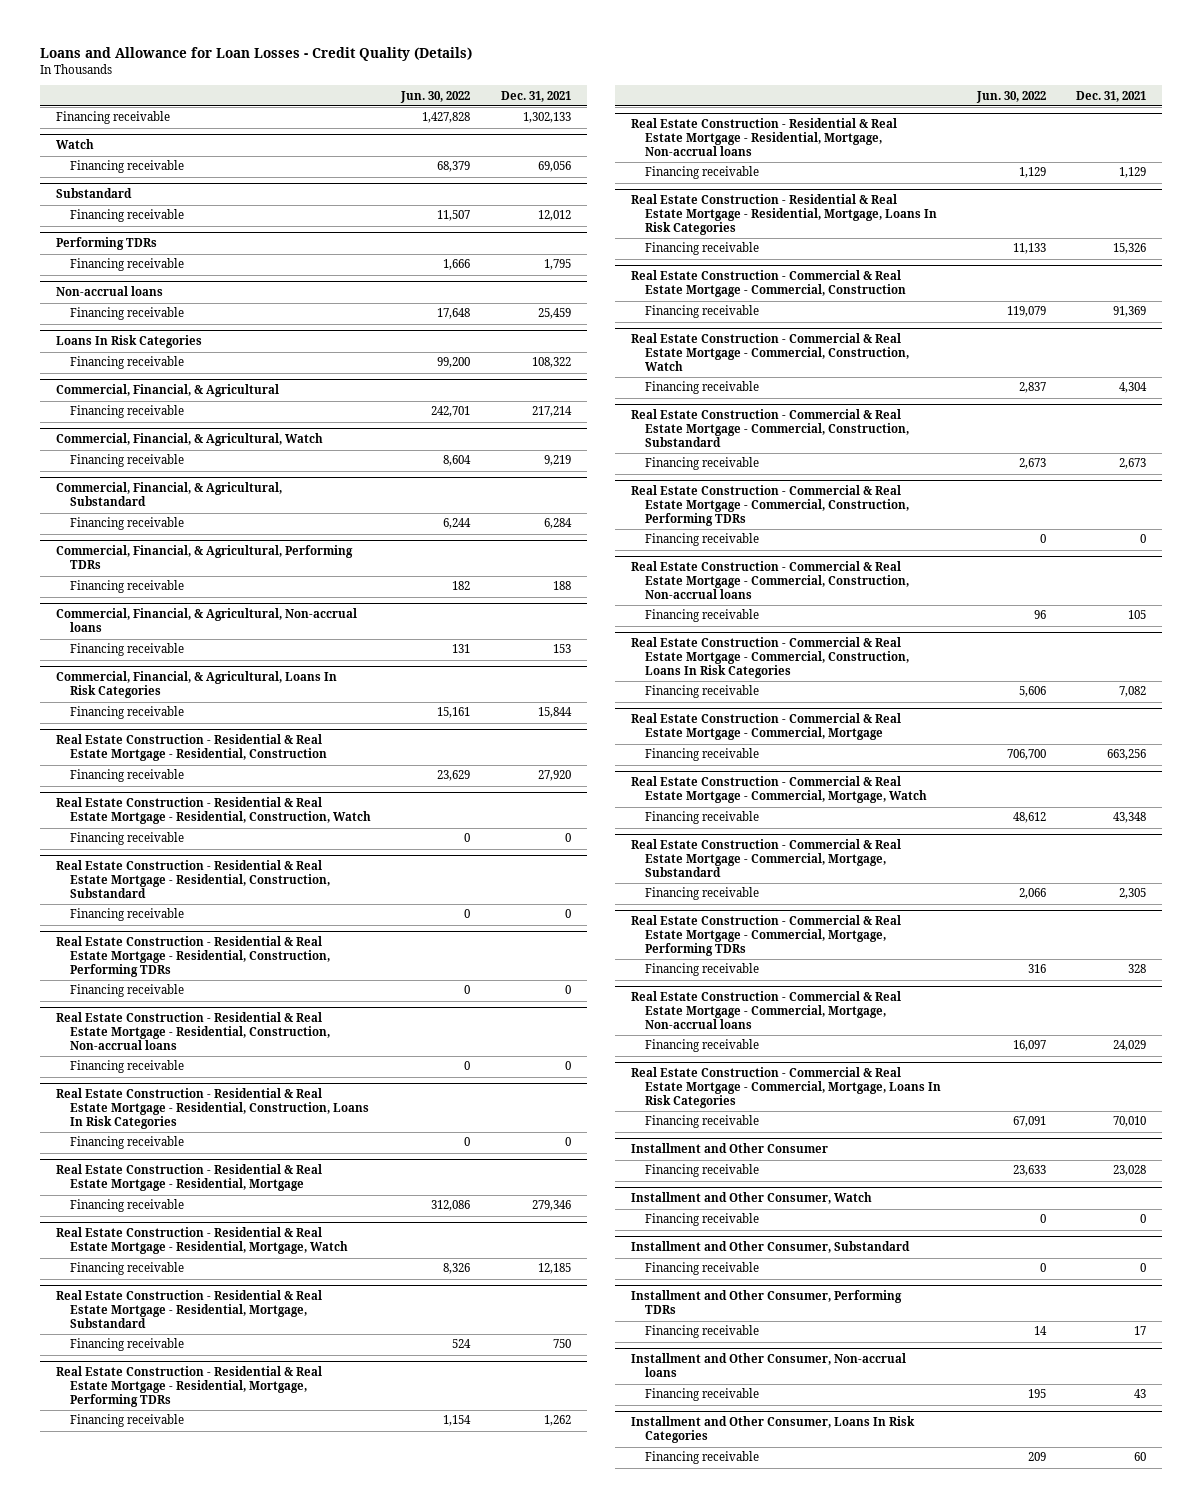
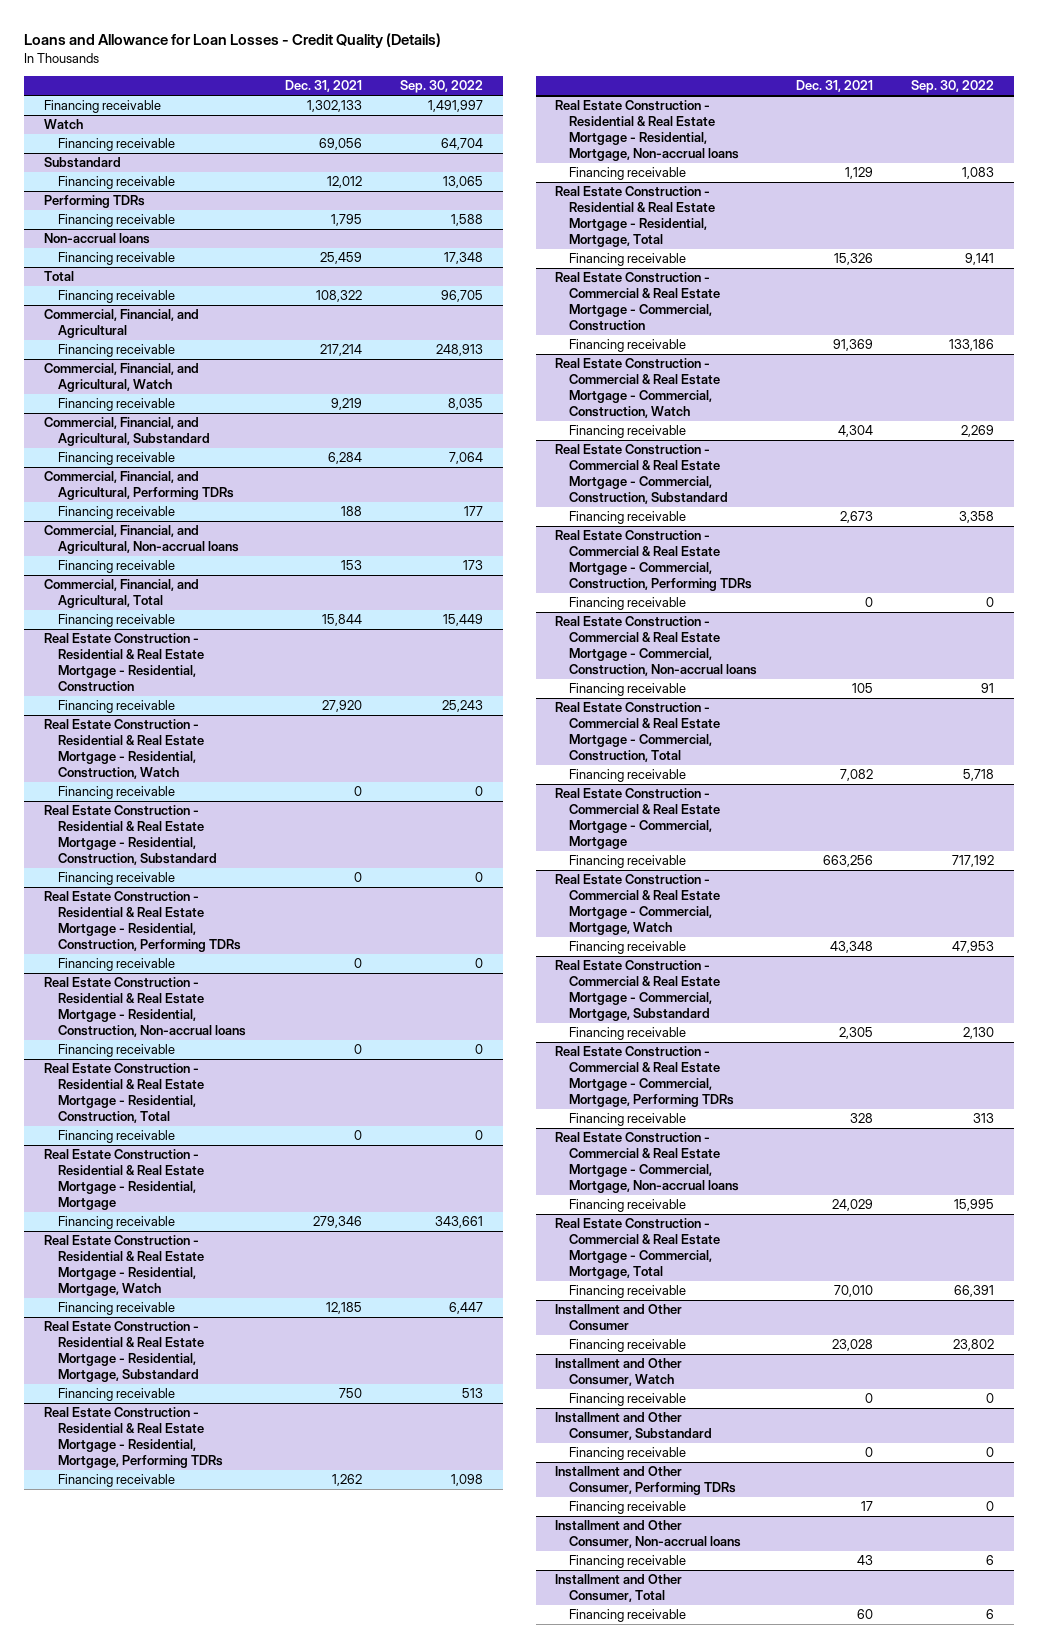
- | Jun. 30, 2022 | Dec. 31, 2021
+ | Dec. 31, 2021 | Sep. 30, 2022
- Loans In Risk Categories
+ Total
- Commercial, Financial, & Agricultural
+ Commercial, Financial, and Agricultural
- Commercial, Financial, & Agricultural, Watch
+ Commercial, Financial, and Agricultural, Watch
- Commercial, Financial, & Agricultural, Substandard
+ Commercial, Financial, and Agricultural, Substandard
- Commercial, Financial, & Agricultural, Performing TDRs
+ Commercial, Financial, and Agricultural, Performing TDRs
- Commercial, Financial, & Agricultural, Non-accrual loans
+ Commercial, Financial, and Agricultural, Non-accrual loans
- Commercial, Financial, & Agricultural, Loans In Risk Categories
+ Commercial, Financial, and Agricultural, Total
- Real Estate Construction - Residential & Real Estate Mortgage - Residential, Construction, Loans In Risk Categories
+ Real Estate Construction - Residential & Real Estate Mortgage - Residential, Construction, Total
- Real Estate Construction - Residential & Real Estate Mortgage - Residential, Mortgage, Loans In Risk Categories
+ Real Estate Construction - Residential & Real Estate Mortgage - Residential, Mortgage, Total
- Real Estate Construction - Commercial & Real Estate Mortgage - Commercial, Construction, Loans In Risk Categories
+ Real Estate Construction - Commercial & Real Estate Mortgage - Commercial, Construction, Total
- Real Estate Construction - Commercial & Real Estate Mortgage - Commercial, Mortgage, Loans In Risk Categories
+ Real Estate Construction - Commercial & Real Estate Mortgage - Commercial, Mortgage, Total
- Installment and Other Consumer, Loans In Risk Categories
+ Installment and Other Consumer, Total

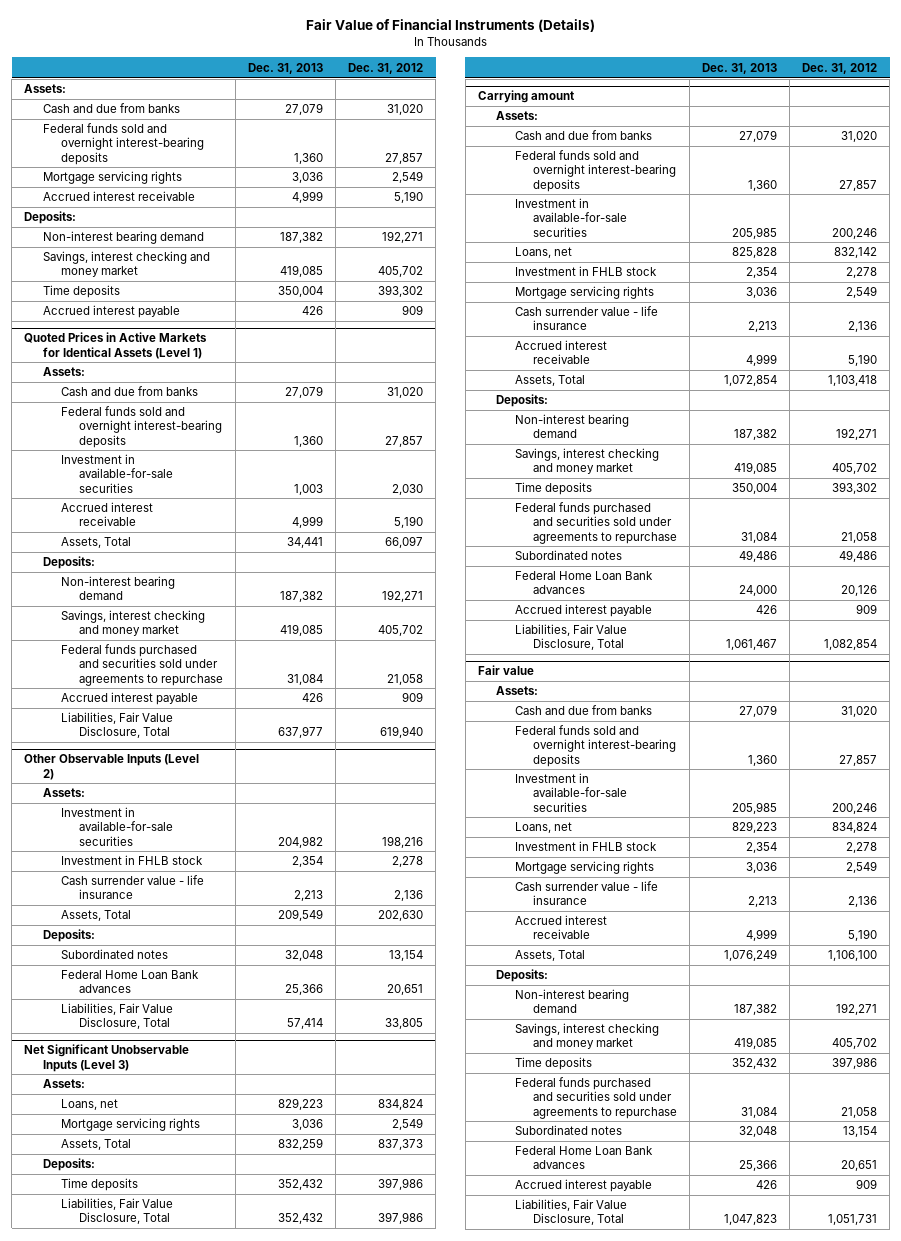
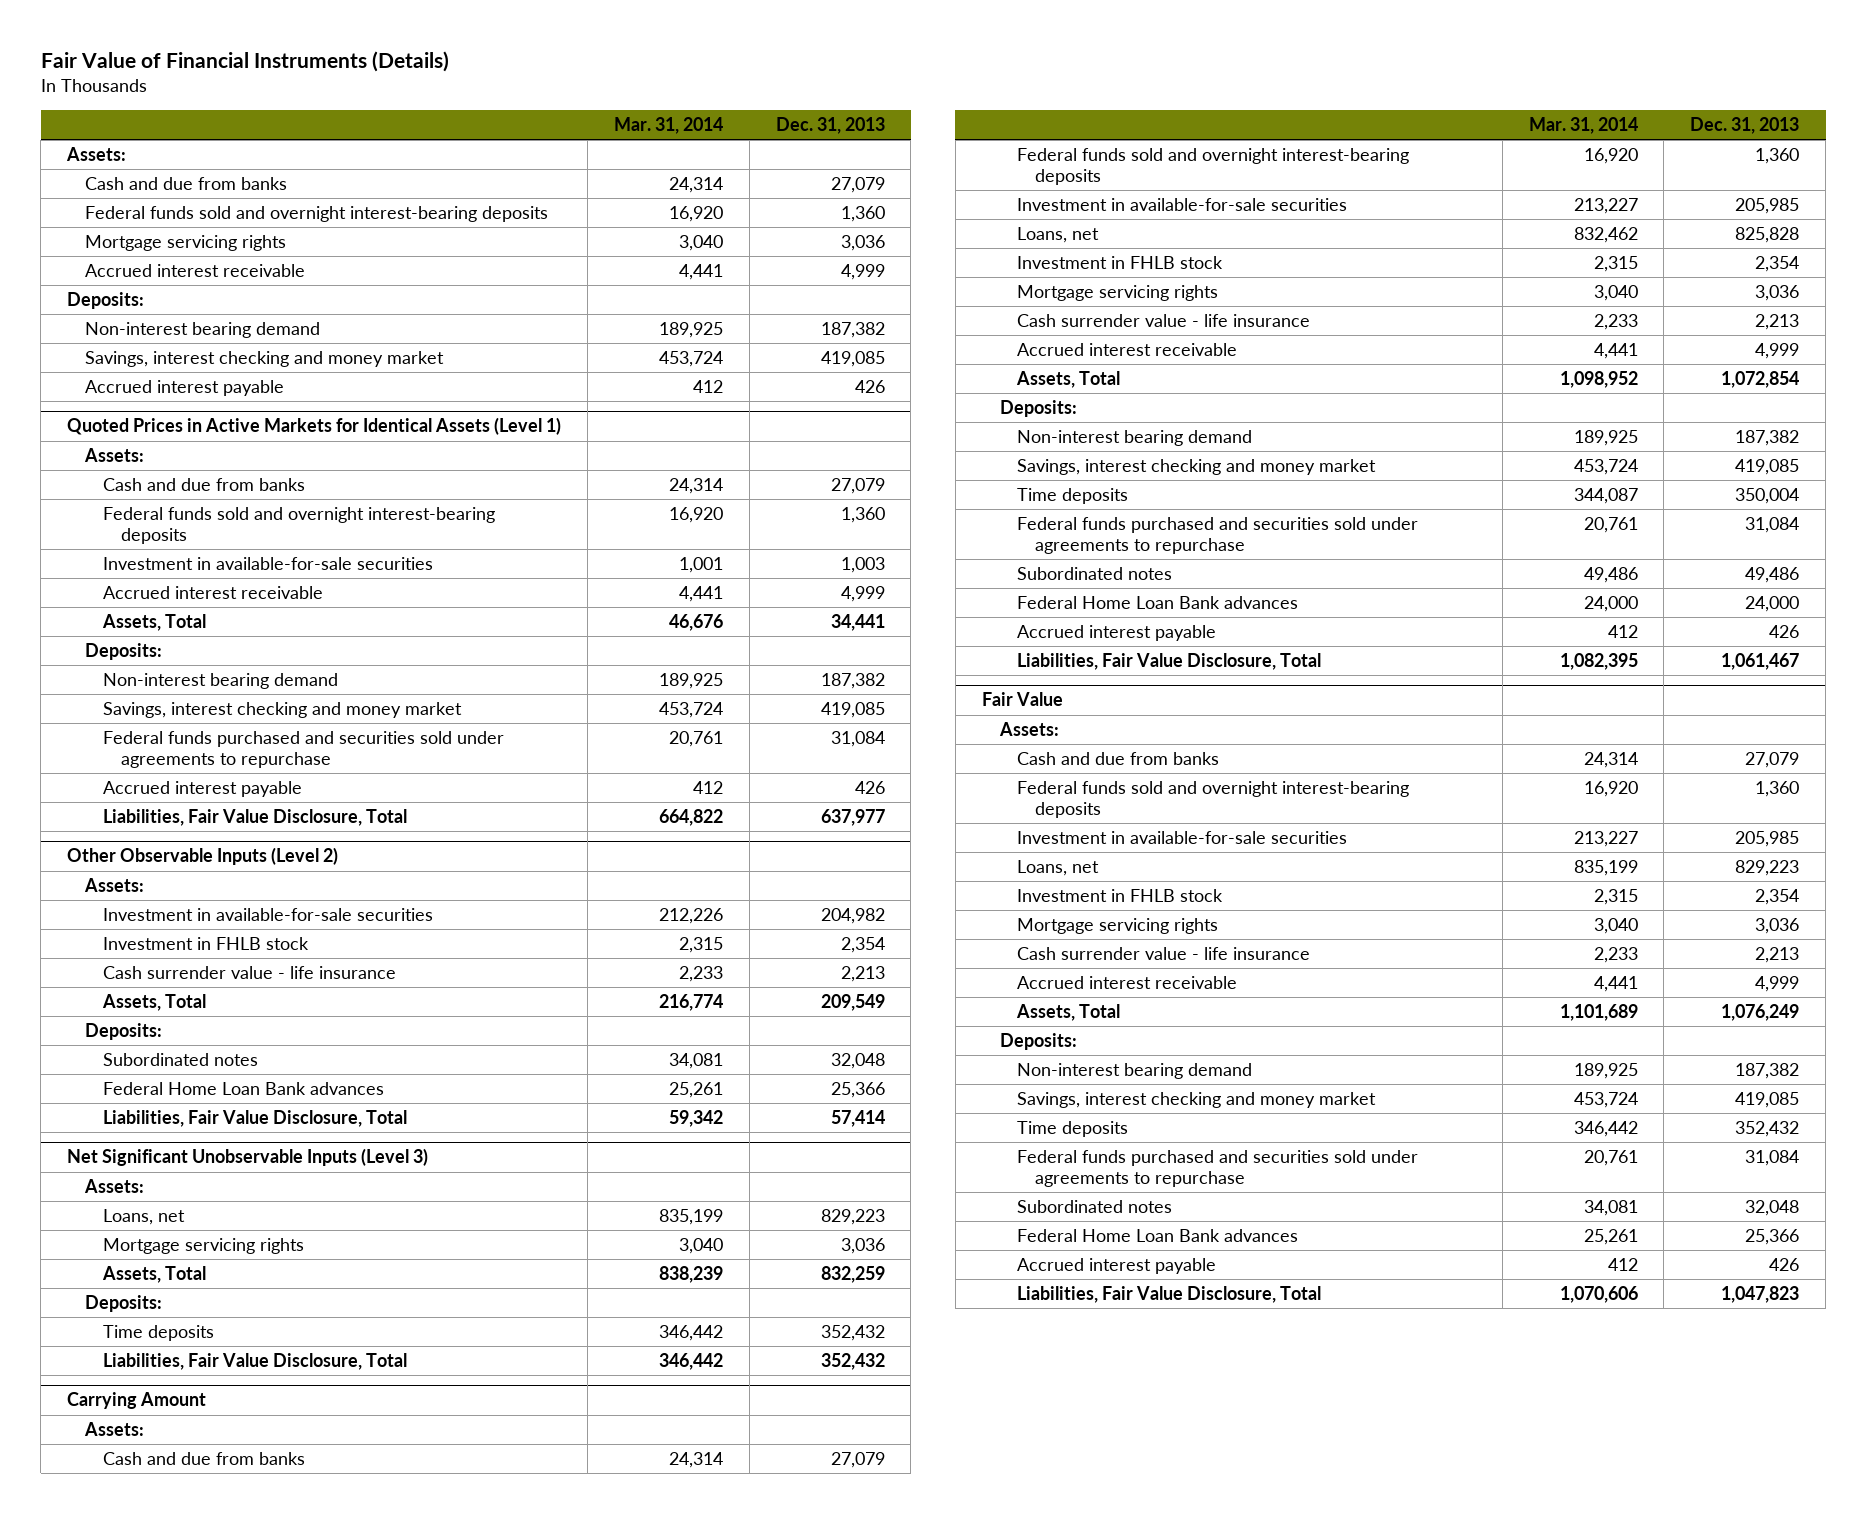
- | Dec. 31, 2013 | Dec. 31, 2012
+ | Mar. 31, 2014 | Dec. 31, 2013
- Time deposits | 350,004 | 393,302
- Carrying amount
+ Carrying Amount
- Fair value
+ Fair Value

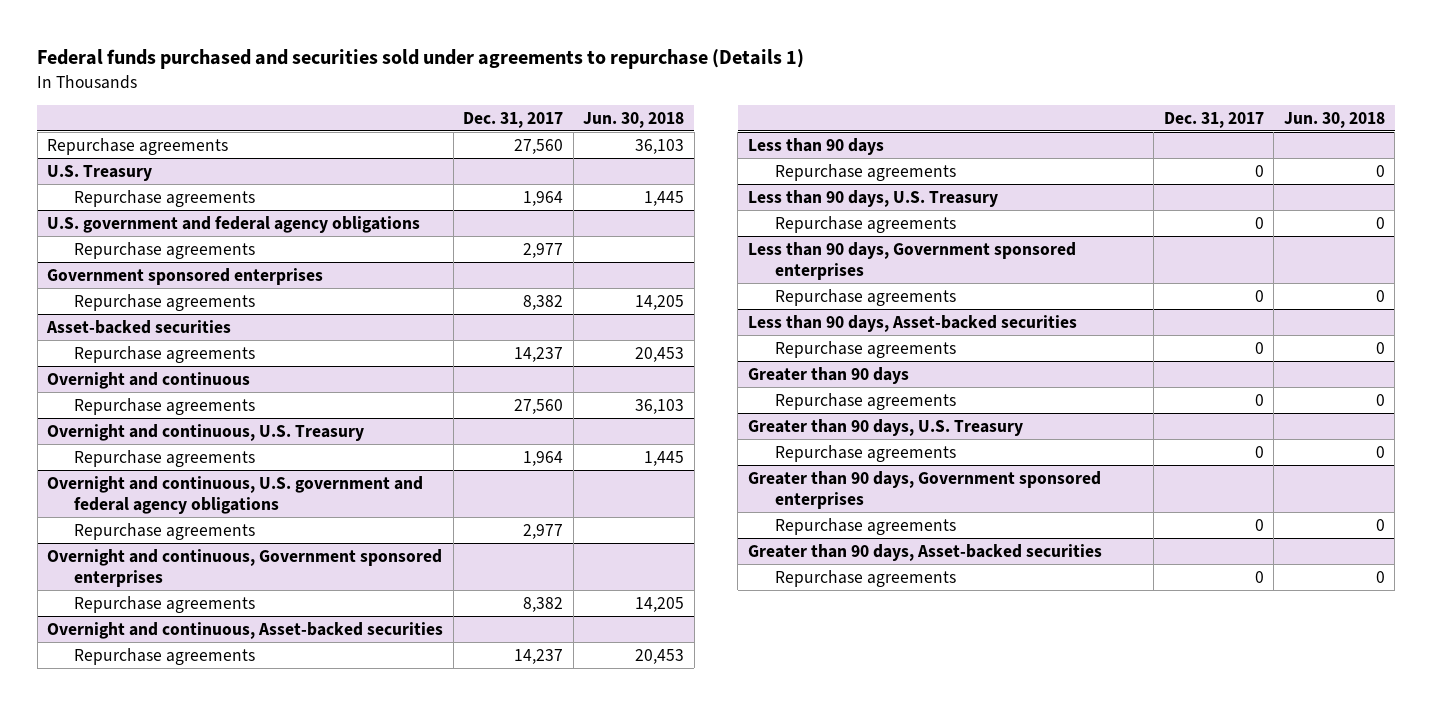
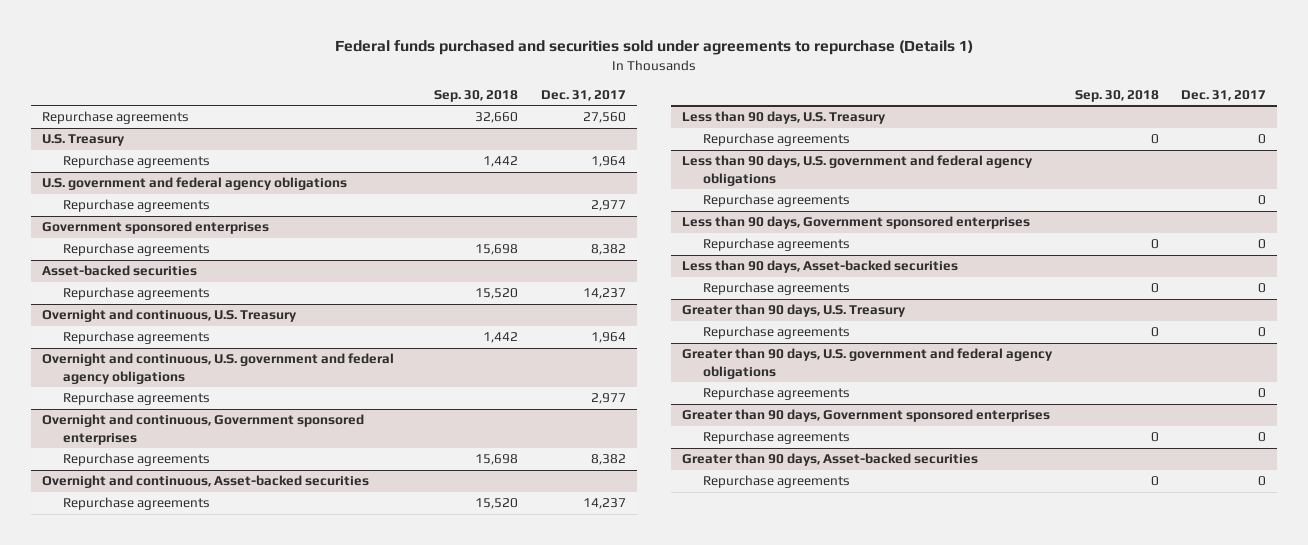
- | Dec. 31, 2017 | Jun. 30, 2018
+ | Sep. 30, 2018 | Dec. 31, 2017
- Overnight and continuous
- Repurchase agreements | 27,560 | 36,103
- Less than 90 days
- Repurchase agreements | 0 | 0
+ Less than 90 days, U.S. government and federal agency obligations
+ Repurchase agreements | | 0
- Greater than 90 days
- Repurchase agreements | 0 | 0
+ Greater than 90 days, U.S. government and federal agency obligations
+ Repurchase agreements | | 0

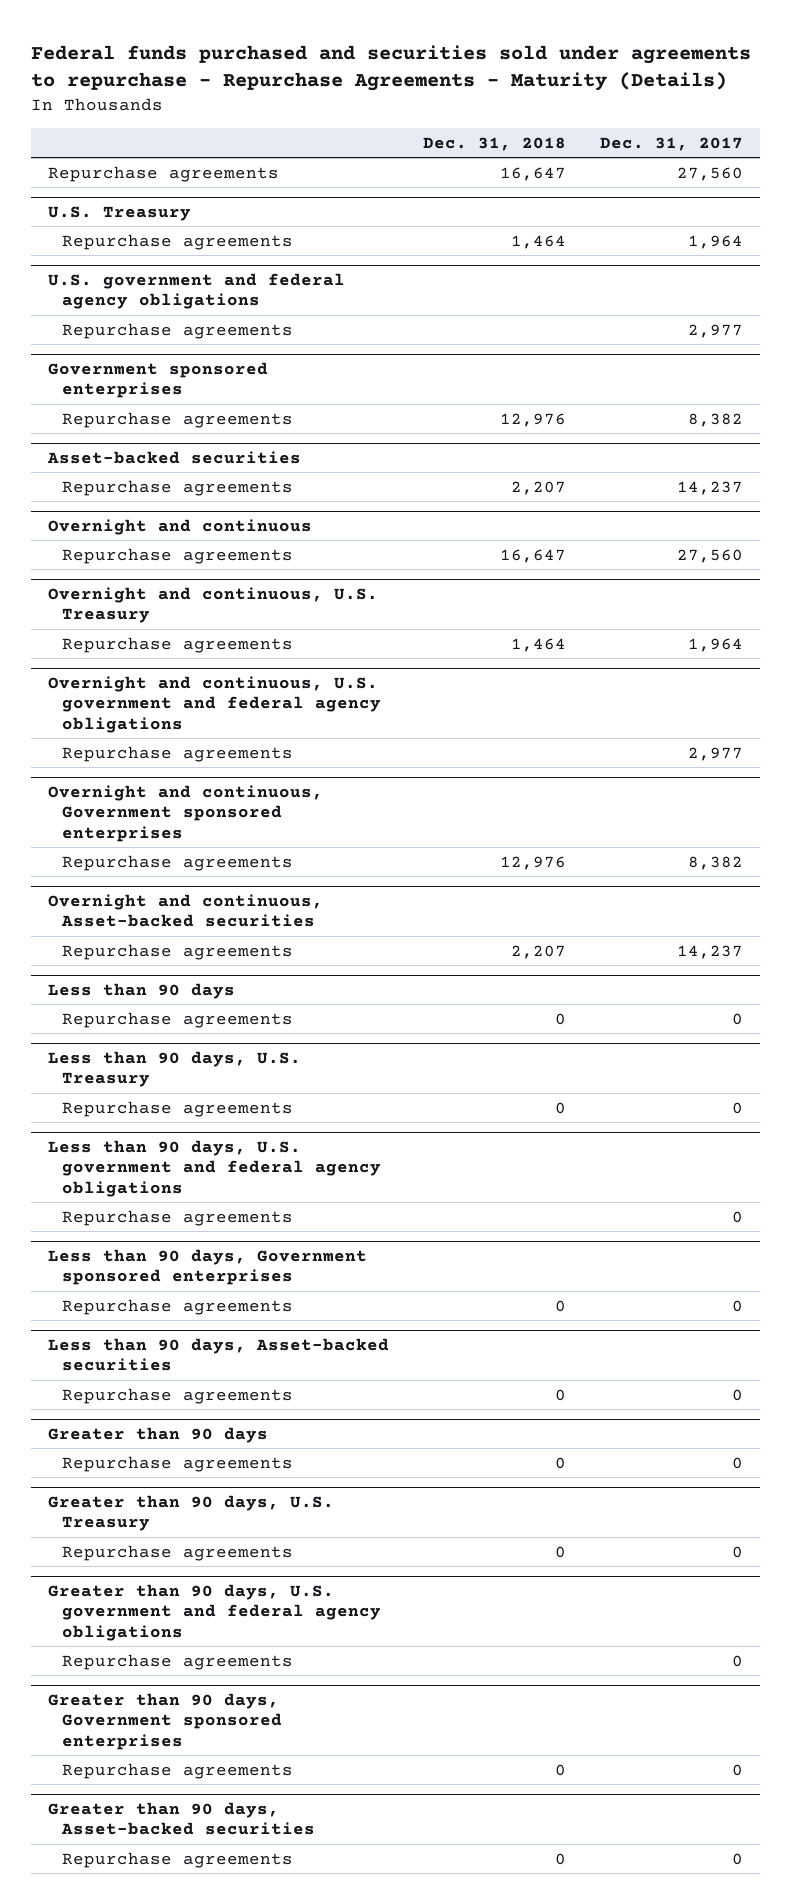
- Federal funds purchased and securities sold under agreements to repurchase (Details 1)
+ Federal funds purchased and securities sold under agreements to repurchase - Repurchase Agreements - Maturity (Details)
- | Sep. 30, 2018 | Dec. 31, 2017
+ | Dec. 31, 2018 | Dec. 31, 2017
+ Overnight and continuous
+ Repurchase agreements | 16,647 | 27,560
+ Less than 90 days
+ Repurchase agreements | 0 | 0
+ Greater than 90 days
+ Repurchase agreements | 0 | 0

